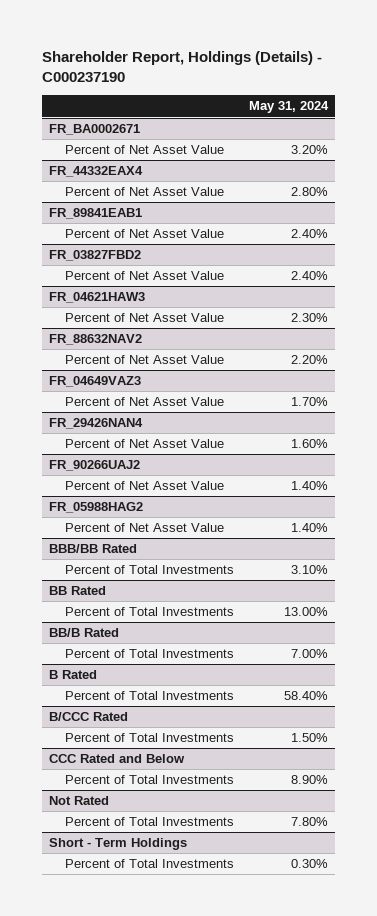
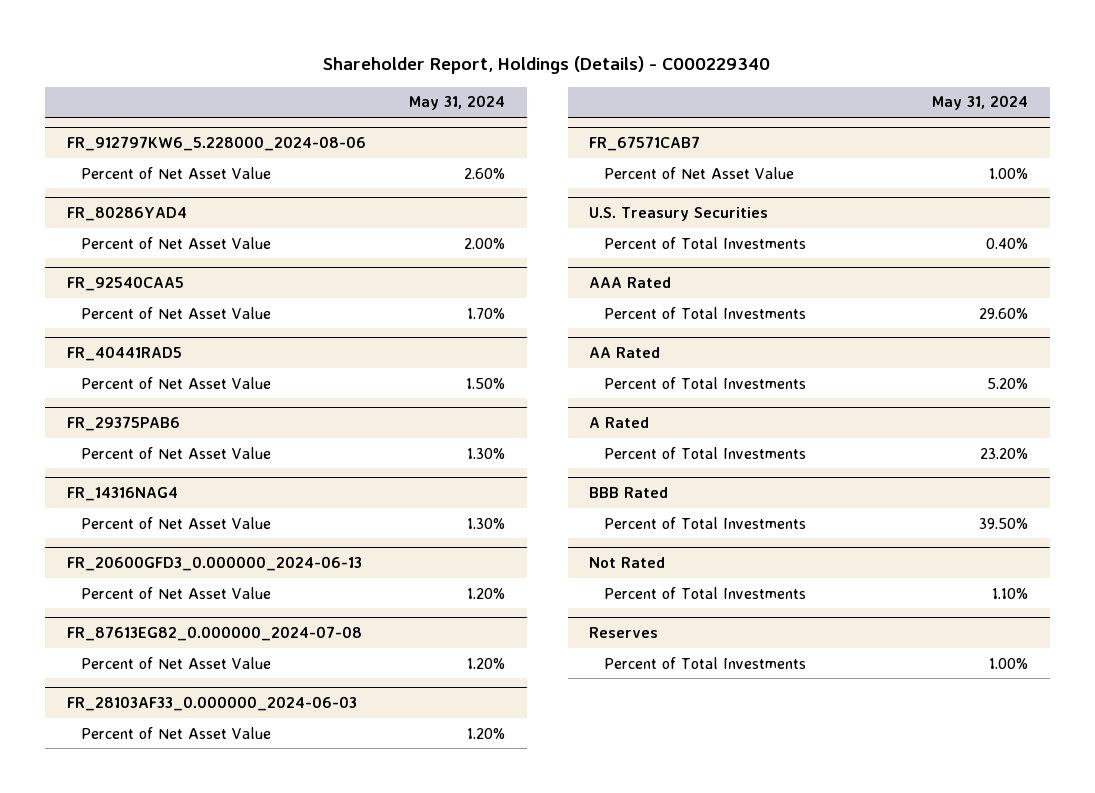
- Shareholder Report, Holdings (Details) - C000237190
+ Shareholder Report, Holdings (Details) - C000229340
- FR_BA0002671
- Percent of Net Asset Value | 3.20%
- FR_44332EAX4
- Percent of Net Asset Value | 2.80%
- FR_89841EAB1
- Percent of Net Asset Value | 2.40%
- FR_03827FBD2
- Percent of Net Asset Value | 2.40%
- FR_04621HAW3
- Percent of Net Asset Value | 2.30%
- FR_88632NAV2
- Percent of Net Asset Value | 2.20%
- FR_04649VAZ3
+ FR_912797KW6_5.228000_2024-08-06
+ Percent of Net Asset Value | 2.60%
+ FR_80286YAD4
+ Percent of Net Asset Value | 2.00%
+ FR_92540CAA5
- FR_29426NAN4
- Percent of Net Asset Value | 1.60%
- FR_90266UAJ2
- Percent of Net Asset Value | 1.40%
- FR_05988HAG2
- Percent of Net Asset Value | 1.40%
- BBB/BB Rated
- Percent of Total Investments | 3.10%
- BB Rated
- Percent of Total Investments | 13.00%
- BB/B Rated
- Percent of Total Investments | 7.00%
- B Rated
- Percent of Total Investments | 58.40%
- B/CCC Rated
- Percent of Total Investments | 1.50%
- CCC Rated and Below
- Percent of Total Investments | 8.90%
+ FR_40441RAD5
+ Percent of Net Asset Value | 1.50%
+ FR_29375PAB6
+ Percent of Net Asset Value | 1.30%
+ FR_14316NAG4
+ Percent of Net Asset Value | 1.30%
+ FR_20600GFD3_0.000000_2024-06-13
+ Percent of Net Asset Value | 1.20%
+ FR_87613EG82_0.000000_2024-07-08
+ Percent of Net Asset Value | 1.20%
+ FR_28103AF33_0.000000_2024-06-03
+ Percent of Net Asset Value | 1.20%
+ FR_67571CAB7
+ Percent of Net Asset Value | 1.00%
+ U.S. Treasury Securities
+ Percent of Total Investments | 0.40%
+ AAA Rated
+ Percent of Total Investments | 29.60%
+ AA Rated
+ Percent of Total Investments | 5.20%
+ A Rated
+ Percent of Total Investments | 23.20%
+ BBB Rated
+ Percent of Total Investments | 39.50%
@ Not Rated
- Percent of Total Investments | 7.80%
- Short - Term Holdings
- Percent of Total Investments | 0.30%
@ Not Rated
+ Percent of Total Investments | 1.10%
+ Reserves
+ Percent of Total Investments | 1.00%

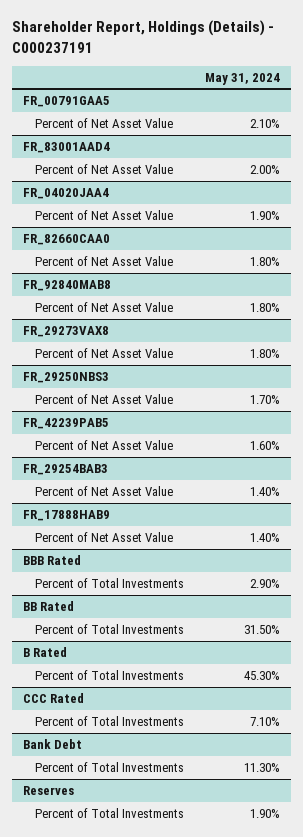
- Shareholder Report, Holdings (Details) - C000229340
+ Shareholder Report, Holdings (Details) - C000237191
- FR_912797KW6_5.228000_2024-08-06
- Percent of Net Asset Value | 2.60%
- FR_80286YAD4
+ FR_00791GAA5
+ Percent of Net Asset Value | 2.10%
+ FR_83001AAD4
- FR_92540CAA5
+ FR_04020JAA4
+ Percent of Net Asset Value | 1.90%
+ FR_82660CAA0
+ Percent of Net Asset Value | 1.80%
+ FR_92840MAB8
+ Percent of Net Asset Value | 1.80%
+ FR_29273VAX8
+ Percent of Net Asset Value | 1.80%
+ FR_29250NBS3
- FR_40441RAD5
- Percent of Net Asset Value | 1.50%
- FR_29375PAB6
- Percent of Net Asset Value | 1.30%
- FR_14316NAG4
- Percent of Net Asset Value | 1.30%
- FR_20600GFD3_0.000000_2024-06-13
- Percent of Net Asset Value | 1.20%
- FR_87613EG82_0.000000_2024-07-08
- Percent of Net Asset Value | 1.20%
- FR_28103AF33_0.000000_2024-06-03
- Percent of Net Asset Value | 1.20%
- FR_67571CAB7
- Percent of Net Asset Value | 1.00%
- U.S. Treasury Securities
- Percent of Total Investments | 0.40%
- AAA Rated
- Percent of Total Investments | 29.60%
- AA Rated
- Percent of Total Investments | 5.20%
- A Rated
- Percent of Total Investments | 23.20%
+ FR_42239PAB5
+ Percent of Net Asset Value | 1.60%
+ FR_29254BAB3
+ Percent of Net Asset Value | 1.40%
+ FR_17888HAB9
+ Percent of Net Asset Value | 1.40%
@ BBB Rated
- Percent of Total Investments | 39.50%
- Not Rated
- Percent of Total Investments | 1.10%
@ BBB Rated
+ Percent of Total Investments | 2.90%
+ BB Rated
+ Percent of Total Investments | 31.50%
+ B Rated
+ Percent of Total Investments | 45.30%
+ CCC Rated
+ Percent of Total Investments | 7.10%
+ Bank Debt
+ Percent of Total Investments | 11.30%
@ Reserves
- Percent of Total Investments | 1.00%
+ Percent of Total Investments | 1.90%

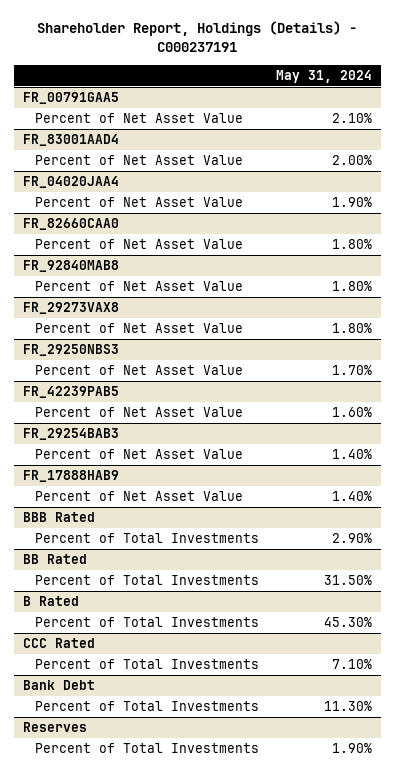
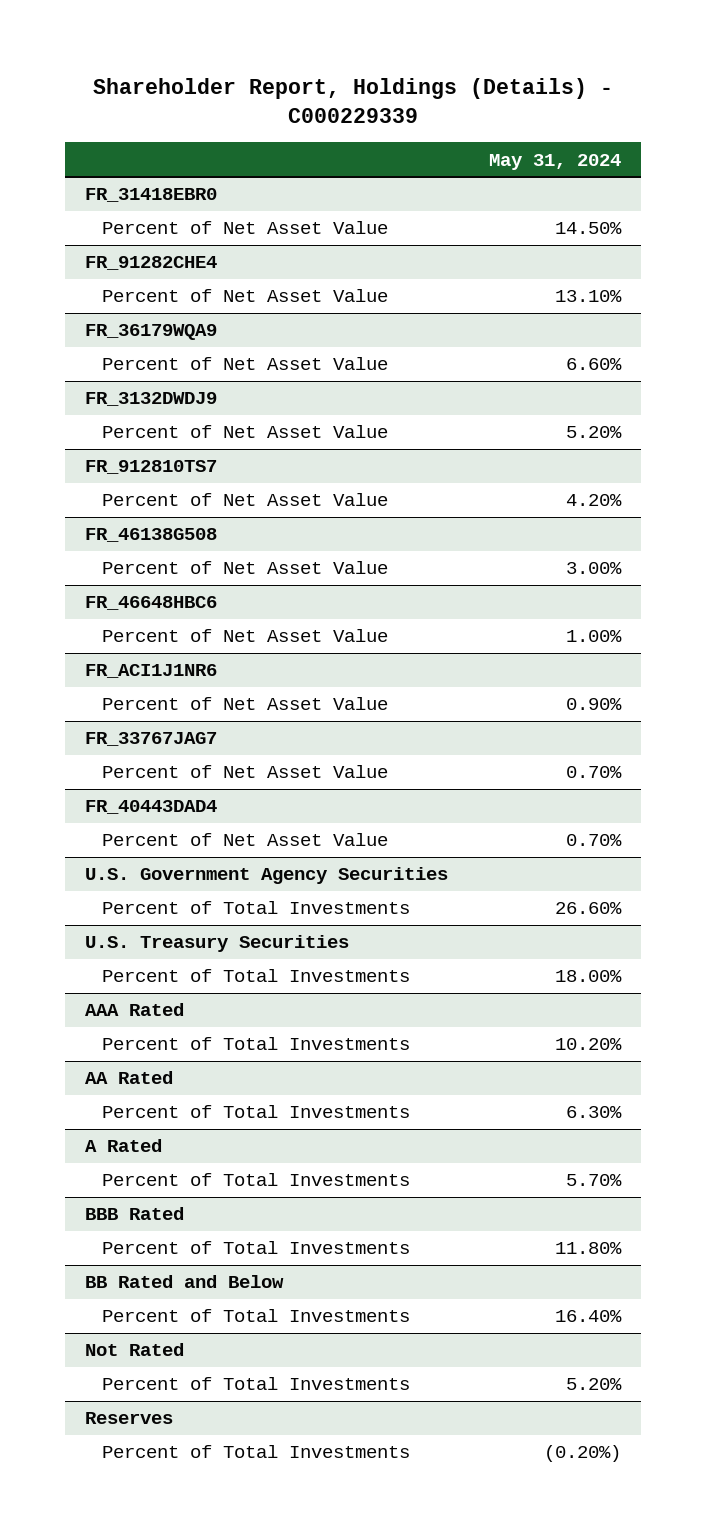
- Shareholder Report, Holdings (Details) - C000237191
+ Shareholder Report, Holdings (Details) - C000229339
- FR_00791GAA5
- Percent of Net Asset Value | 2.10%
- FR_83001AAD4
- Percent of Net Asset Value | 2.00%
- FR_04020JAA4
- Percent of Net Asset Value | 1.90%
- FR_82660CAA0
- Percent of Net Asset Value | 1.80%
- FR_92840MAB8
- Percent of Net Asset Value | 1.80%
- FR_29273VAX8
- Percent of Net Asset Value | 1.80%
- FR_29250NBS3
- Percent of Net Asset Value | 1.70%
- FR_42239PAB5
- Percent of Net Asset Value | 1.60%
- FR_29254BAB3
- Percent of Net Asset Value | 1.40%
- FR_17888HAB9
- Percent of Net Asset Value | 1.40%
+ FR_31418EBR0
+ Percent of Net Asset Value | 14.50%
+ FR_91282CHE4
+ Percent of Net Asset Value | 13.10%
+ FR_36179WQA9
+ Percent of Net Asset Value | 6.60%
+ FR_3132DWDJ9
+ Percent of Net Asset Value | 5.20%
+ FR_912810TS7
+ Percent of Net Asset Value | 4.20%
+ FR_46138G508
+ Percent of Net Asset Value | 3.00%
+ FR_46648HBC6
+ Percent of Net Asset Value | 1.00%
+ FR_ACI1J1NR6
+ Percent of Net Asset Value | 0.90%
+ FR_33767JAG7
+ Percent of Net Asset Value | 0.70%
+ FR_40443DAD4
+ Percent of Net Asset Value | 0.70%
+ U.S. Government Agency Securities
+ Percent of Total Investments | 26.60%
+ U.S. Treasury Securities
+ Percent of Total Investments | 18.00%
+ AAA Rated
+ Percent of Total Investments | 10.20%
+ AA Rated
+ Percent of Total Investments | 6.30%
+ A Rated
+ Percent of Total Investments | 5.70%
@ BBB Rated
- Percent of Total Investments | 2.90%
- BB Rated
- Percent of Total Investments | 31.50%
- B Rated
- Percent of Total Investments | 45.30%
- CCC Rated
- Percent of Total Investments | 7.10%
- Bank Debt
- Percent of Total Investments | 11.30%
@ BBB Rated
+ Percent of Total Investments | 11.80%
+ BB Rated and Below
+ Percent of Total Investments | 16.40%
+ Not Rated
+ Percent of Total Investments | 5.20%
@ Reserves
- Percent of Total Investments | 1.90%
+ Percent of Total Investments | (0.20%)

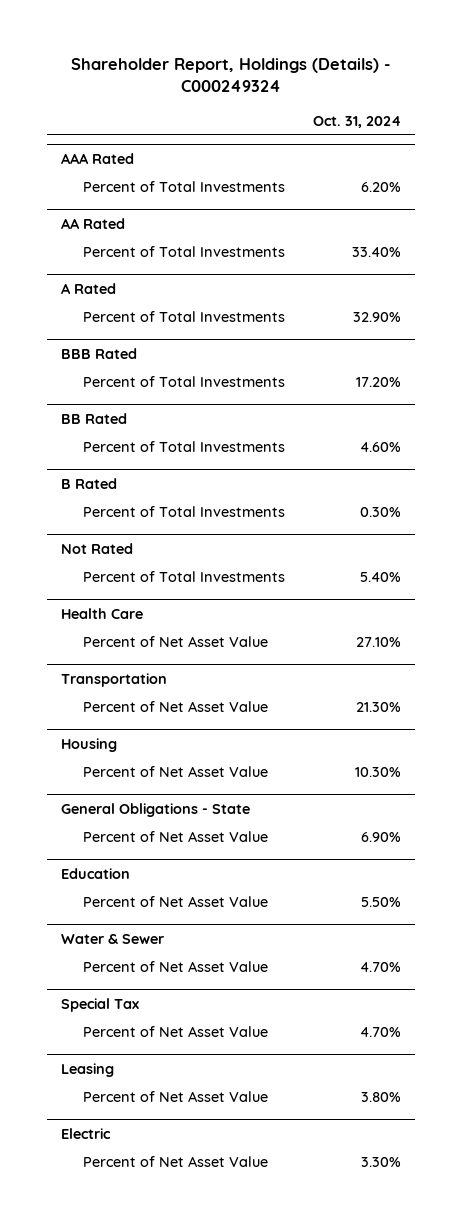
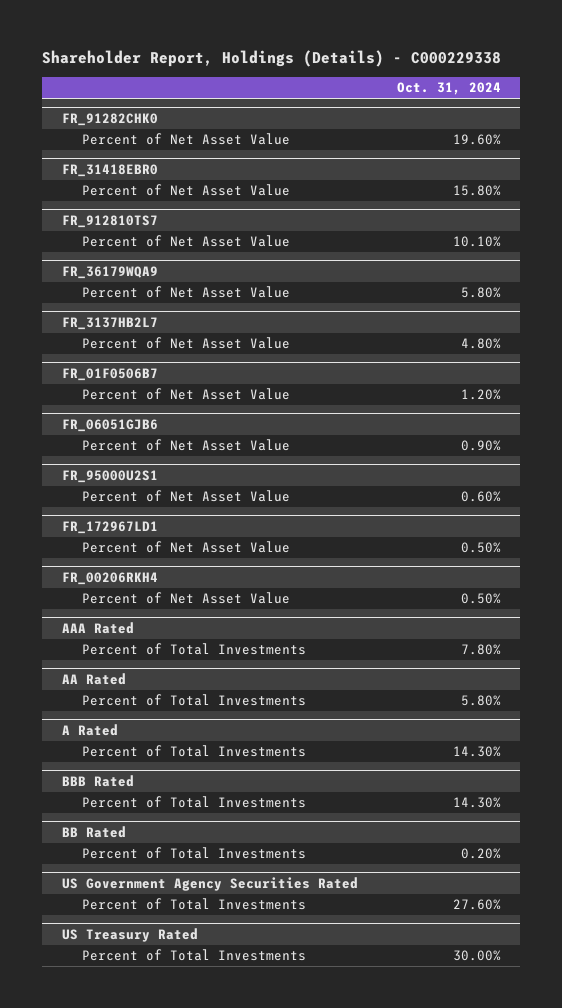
- Shareholder Report, Holdings (Details) - C000249324
+ Shareholder Report, Holdings (Details) - C000229338
+ FR_91282CHK0
+ Percent of Net Asset Value | 19.60%
+ FR_31418EBR0
+ Percent of Net Asset Value | 15.80%
+ FR_912810TS7
+ Percent of Net Asset Value | 10.10%
+ FR_36179WQA9
+ Percent of Net Asset Value | 5.80%
+ FR_3137HB2L7
+ Percent of Net Asset Value | 4.80%
+ FR_01F0506B7
+ Percent of Net Asset Value | 1.20%
+ FR_06051GJB6
+ Percent of Net Asset Value | 0.90%
+ FR_95000U2S1
+ Percent of Net Asset Value | 0.60%
+ FR_172967LD1
+ Percent of Net Asset Value | 0.50%
+ FR_00206RKH4
+ Percent of Net Asset Value | 0.50%
@ AAA Rated
- Percent of Total Investments | 6.20%
+ Percent of Total Investments | 7.80%
@ AA Rated
- Percent of Total Investments | 33.40%
+ Percent of Total Investments | 5.80%
@ A Rated
- Percent of Total Investments | 32.90%
+ Percent of Total Investments | 14.30%
@ BBB Rated
- Percent of Total Investments | 17.20%
+ Percent of Total Investments | 14.30%
@ BB Rated
- Percent of Total Investments | 4.60%
- B Rated
- Percent of Total Investments | 0.30%
- Not Rated
- Percent of Total Investments | 5.40%
- Health Care
- Percent of Net Asset Value | 27.10%
- Transportation
- Percent of Net Asset Value | 21.30%
- Housing
- Percent of Net Asset Value | 10.30%
- General Obligations - State
- Percent of Net Asset Value | 6.90%
- Education
- Percent of Net Asset Value | 5.50%
- Water & Sewer
- Percent of Net Asset Value | 4.70%
- Special Tax
- Percent of Net Asset Value | 4.70%
- Leasing
- Percent of Net Asset Value | 3.80%
- Electric
- Percent of Net Asset Value | 3.30%
@ BB Rated
+ Percent of Total Investments | 0.20%
+ US Government Agency Securities Rated
+ Percent of Total Investments | 27.60%
+ US Treasury Rated
+ Percent of Total Investments | 30.00%

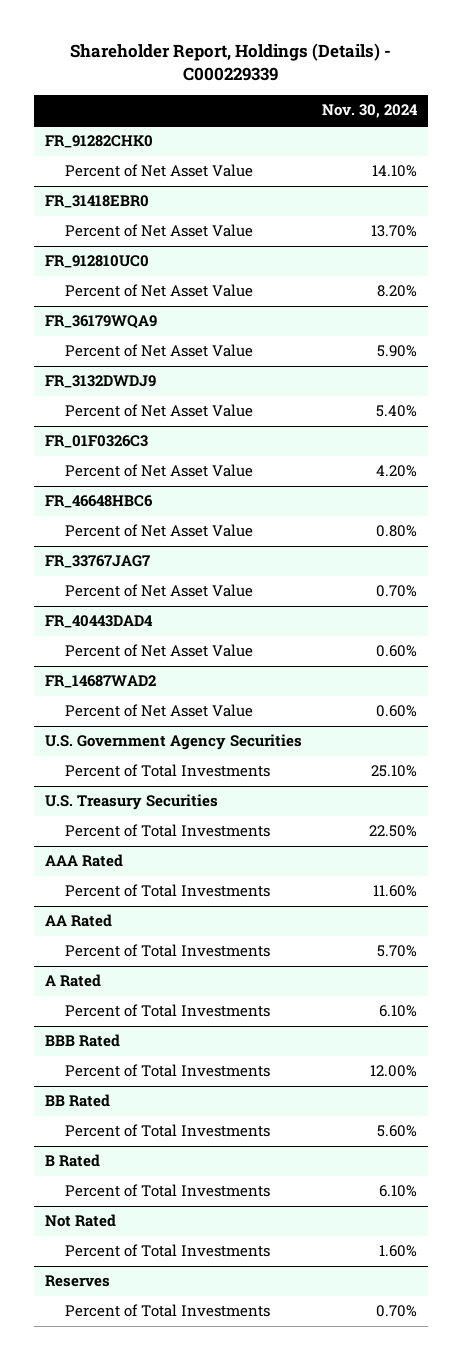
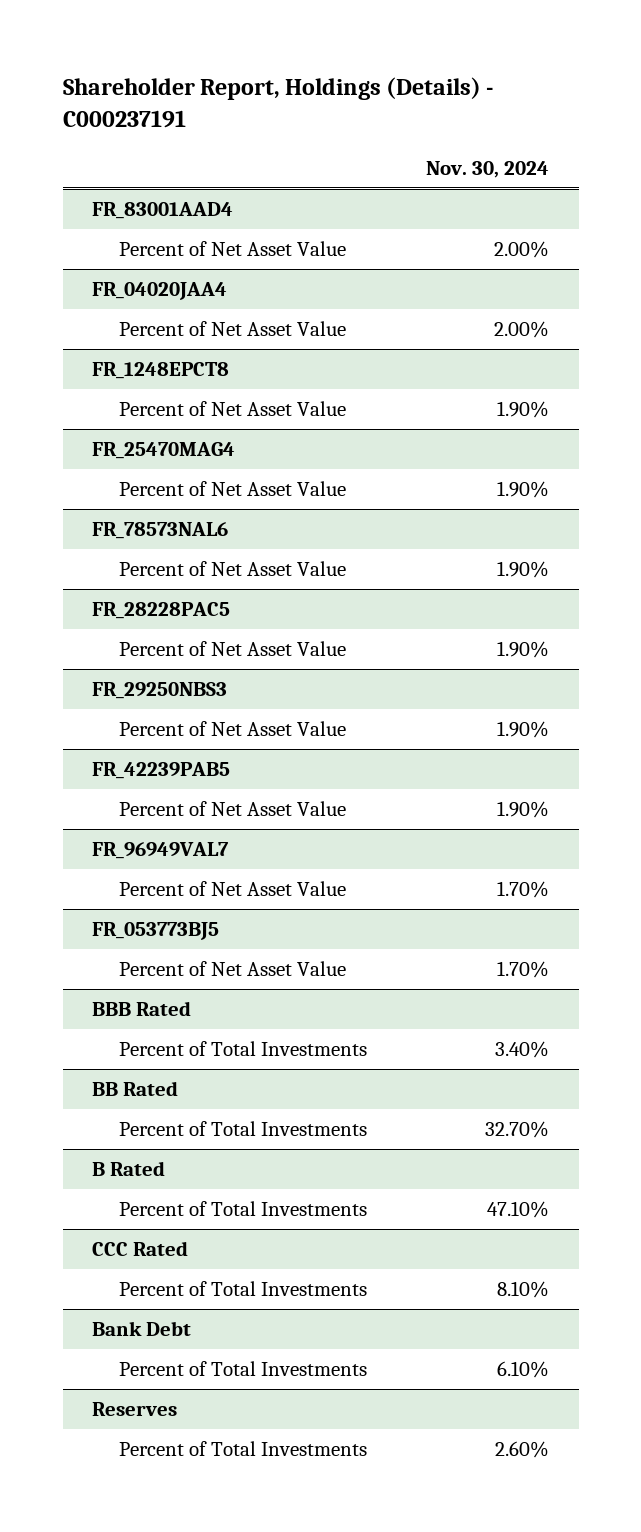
- Shareholder Report, Holdings (Details) - C000229339
+ Shareholder Report, Holdings (Details) - C000237191
- FR_91282CHK0
- Percent of Net Asset Value | 14.10%
- FR_31418EBR0
- Percent of Net Asset Value | 13.70%
- FR_912810UC0
- Percent of Net Asset Value | 8.20%
- FR_36179WQA9
- Percent of Net Asset Value | 5.90%
- FR_3132DWDJ9
- Percent of Net Asset Value | 5.40%
- FR_01F0326C3
- Percent of Net Asset Value | 4.20%
- FR_46648HBC6
- Percent of Net Asset Value | 0.80%
- FR_33767JAG7
- Percent of Net Asset Value | 0.70%
- FR_40443DAD4
- Percent of Net Asset Value | 0.60%
- FR_14687WAD2
- Percent of Net Asset Value | 0.60%
- U.S. Government Agency Securities
- Percent of Total Investments | 25.10%
- U.S. Treasury Securities
- Percent of Total Investments | 22.50%
- AAA Rated
- Percent of Total Investments | 11.60%
- AA Rated
- Percent of Total Investments | 5.70%
- A Rated
- Percent of Total Investments | 6.10%
+ FR_83001AAD4
+ Percent of Net Asset Value | 2.00%
+ FR_04020JAA4
+ Percent of Net Asset Value | 2.00%
+ FR_1248EPCT8
+ Percent of Net Asset Value | 1.90%
+ FR_25470MAG4
+ Percent of Net Asset Value | 1.90%
+ FR_78573NAL6
+ Percent of Net Asset Value | 1.90%
+ FR_28228PAC5
+ Percent of Net Asset Value | 1.90%
+ FR_29250NBS3
+ Percent of Net Asset Value | 1.90%
+ FR_42239PAB5
+ Percent of Net Asset Value | 1.90%
+ FR_96949VAL7
+ Percent of Net Asset Value | 1.70%
+ FR_053773BJ5
+ Percent of Net Asset Value | 1.70%
@ BBB Rated
- Percent of Total Investments | 12.00%
+ Percent of Total Investments | 3.40%
@ BB Rated
- Percent of Total Investments | 5.60%
+ Percent of Total Investments | 32.70%
@ B Rated
+ Percent of Total Investments | 47.10%
+ CCC Rated
+ Percent of Total Investments | 8.10%
+ Bank Debt
- Not Rated
- Percent of Total Investments | 1.60%
@ Reserves
- Percent of Total Investments | 0.70%
+ Percent of Total Investments | 2.60%

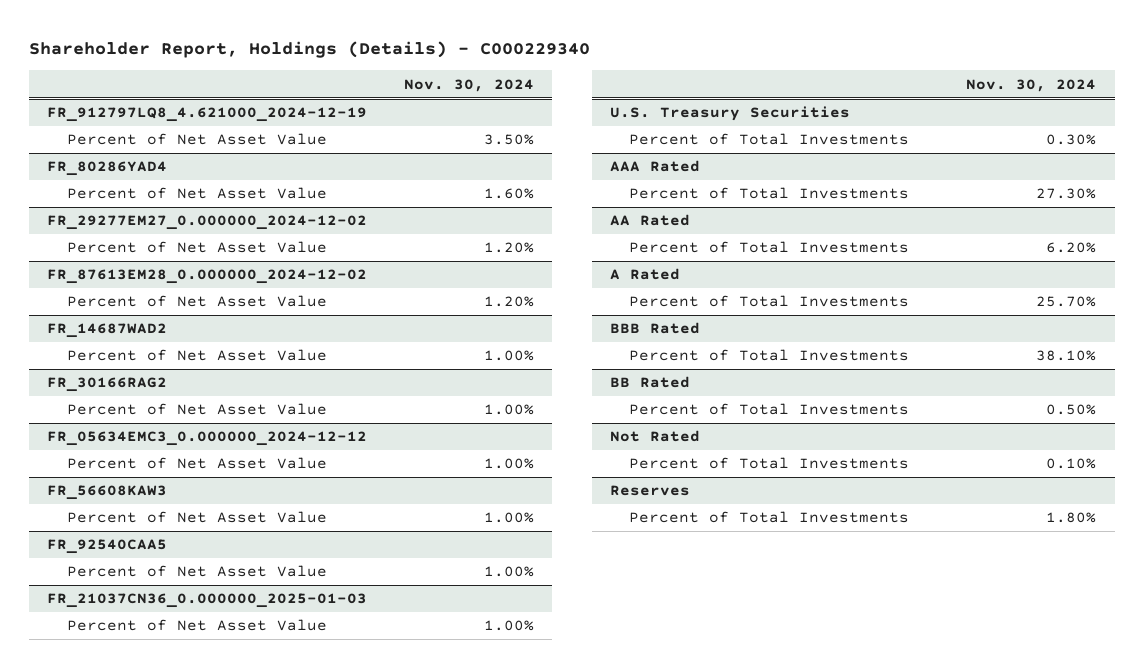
- Shareholder Report, Holdings (Details) - C000237191
+ Shareholder Report, Holdings (Details) - C000229340
- FR_83001AAD4
- Percent of Net Asset Value | 2.00%
- FR_04020JAA4
- Percent of Net Asset Value | 2.00%
- FR_1248EPCT8
- Percent of Net Asset Value | 1.90%
- FR_25470MAG4
- Percent of Net Asset Value | 1.90%
- FR_78573NAL6
- Percent of Net Asset Value | 1.90%
- FR_28228PAC5
- Percent of Net Asset Value | 1.90%
- FR_29250NBS3
- Percent of Net Asset Value | 1.90%
- FR_42239PAB5
- Percent of Net Asset Value | 1.90%
- FR_96949VAL7
- Percent of Net Asset Value | 1.70%
- FR_053773BJ5
- Percent of Net Asset Value | 1.70%
+ FR_912797LQ8_4.621000_2024-12-19
+ Percent of Net Asset Value | 3.50%
+ FR_80286YAD4
+ Percent of Net Asset Value | 1.60%
+ FR_29277EM27_0.000000_2024-12-02
+ Percent of Net Asset Value | 1.20%
+ FR_87613EM28_0.000000_2024-12-02
+ Percent of Net Asset Value | 1.20%
+ FR_14687WAD2
+ Percent of Net Asset Value | 1.00%
+ FR_30166RAG2
+ Percent of Net Asset Value | 1.00%
+ FR_05634EMC3_0.000000_2024-12-12
+ Percent of Net Asset Value | 1.00%
+ FR_56608KAW3
+ Percent of Net Asset Value | 1.00%
+ FR_92540CAA5
+ Percent of Net Asset Value | 1.00%
+ FR_21037CN36_0.000000_2025-01-03
+ Percent of Net Asset Value | 1.00%
+ U.S. Treasury Securities
+ Percent of Total Investments | 0.30%
+ AAA Rated
+ Percent of Total Investments | 27.30%
+ AA Rated
+ Percent of Total Investments | 6.20%
+ A Rated
+ Percent of Total Investments | 25.70%
@ BBB Rated
- Percent of Total Investments | 3.40%
+ Percent of Total Investments | 38.10%
@ BB Rated
- Percent of Total Investments | 32.70%
- B Rated
- Percent of Total Investments | 47.10%
- CCC Rated
- Percent of Total Investments | 8.10%
- Bank Debt
- Percent of Total Investments | 6.10%
@ BB Rated
+ Percent of Total Investments | 0.50%
+ Not Rated
+ Percent of Total Investments | 0.10%
@ Reserves
- Percent of Total Investments | 2.60%
+ Percent of Total Investments | 1.80%

